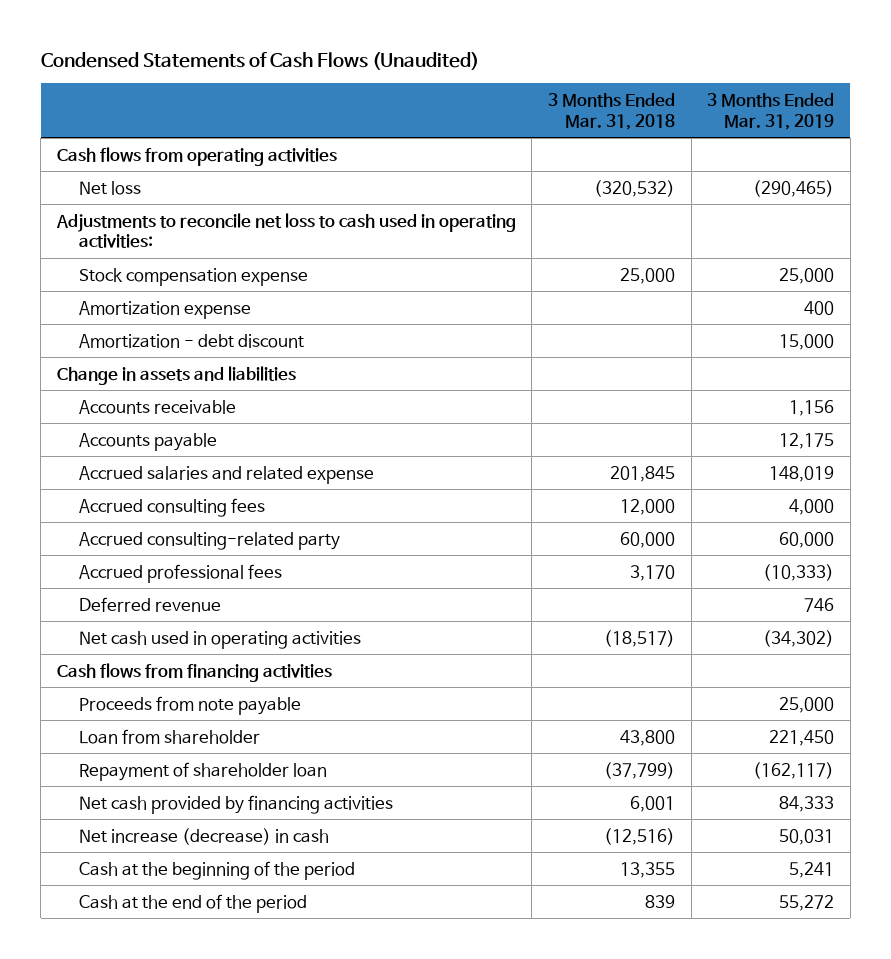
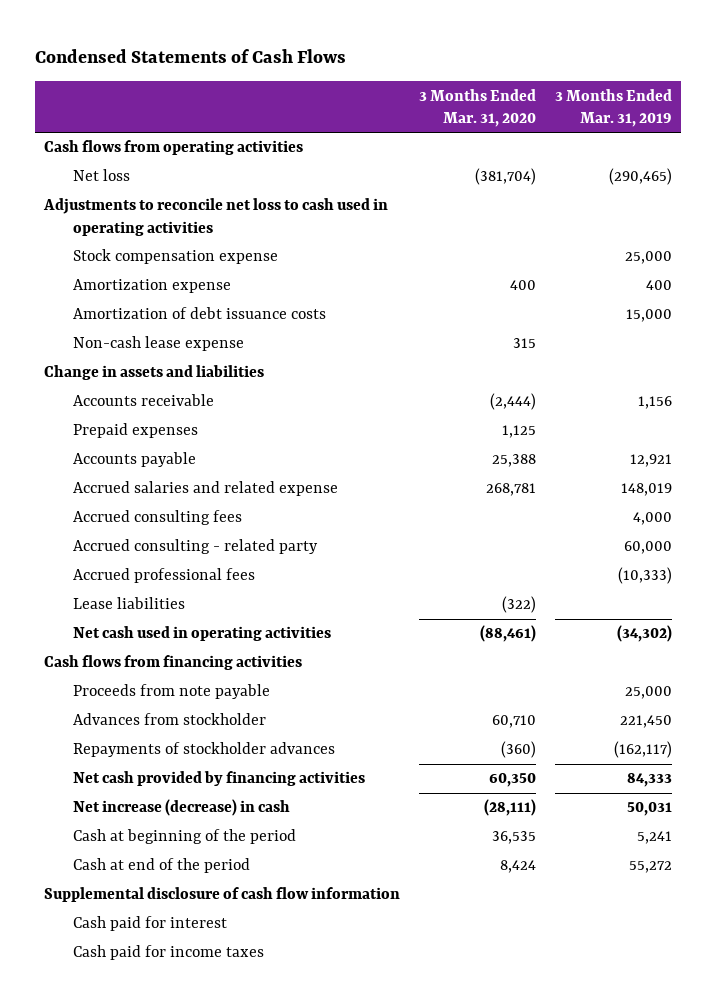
- Condensed Statements of Cash Flows (Unaudited)
+ Condensed Statements of Cash Flows
- | 3 Months Ended Mar. 31, 2018 | 3 Months Ended Mar. 31, 2019
+ | 3 Months Ended Mar. 31, 2020 | 3 Months Ended Mar. 31, 2019
- Adjustments to reconcile net loss to cash used in operating activities:
+ Adjustments to reconcile net loss to cash used in operating activities
- Amortization - debt discount | | 15,000
+ Amortization of debt issuance costs | | 15,000
+ Non-cash lease expense | 315 |
- Accounts payable | | 12,175
+ Prepaid expenses | 1,125 |
+ Accounts payable | 25,388 | 12,921
- Accrued consulting-related party | 60,000 | 60,000
+ Accrued consulting - related party | | 60,000
- Deferred revenue | | 746
+ Lease liabilities | (322) |
- Loan from shareholder | 43,800 | 221,450
- Repayment of shareholder loan | (37,799) | (162,117)
+ Advances from stockholder | 60,710 | 221,450
+ Repayments of stockholder advances | (360) | (162,117)
- Cash at the beginning of the period | 13,355 | 5,241
- Cash at the end of the period | 839 | 55,272
+ Cash at beginning of the period | 36,535 | 5,241
+ Cash at end of the period | 8,424 | 55,272
+ Supplemental disclosure of cash flow information
+ Cash paid for interest
+ Cash paid for income taxes

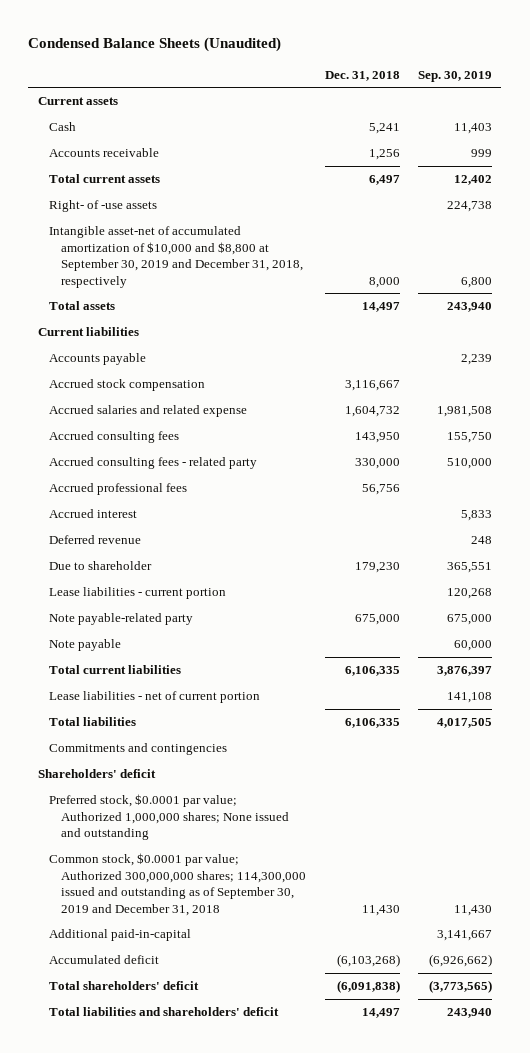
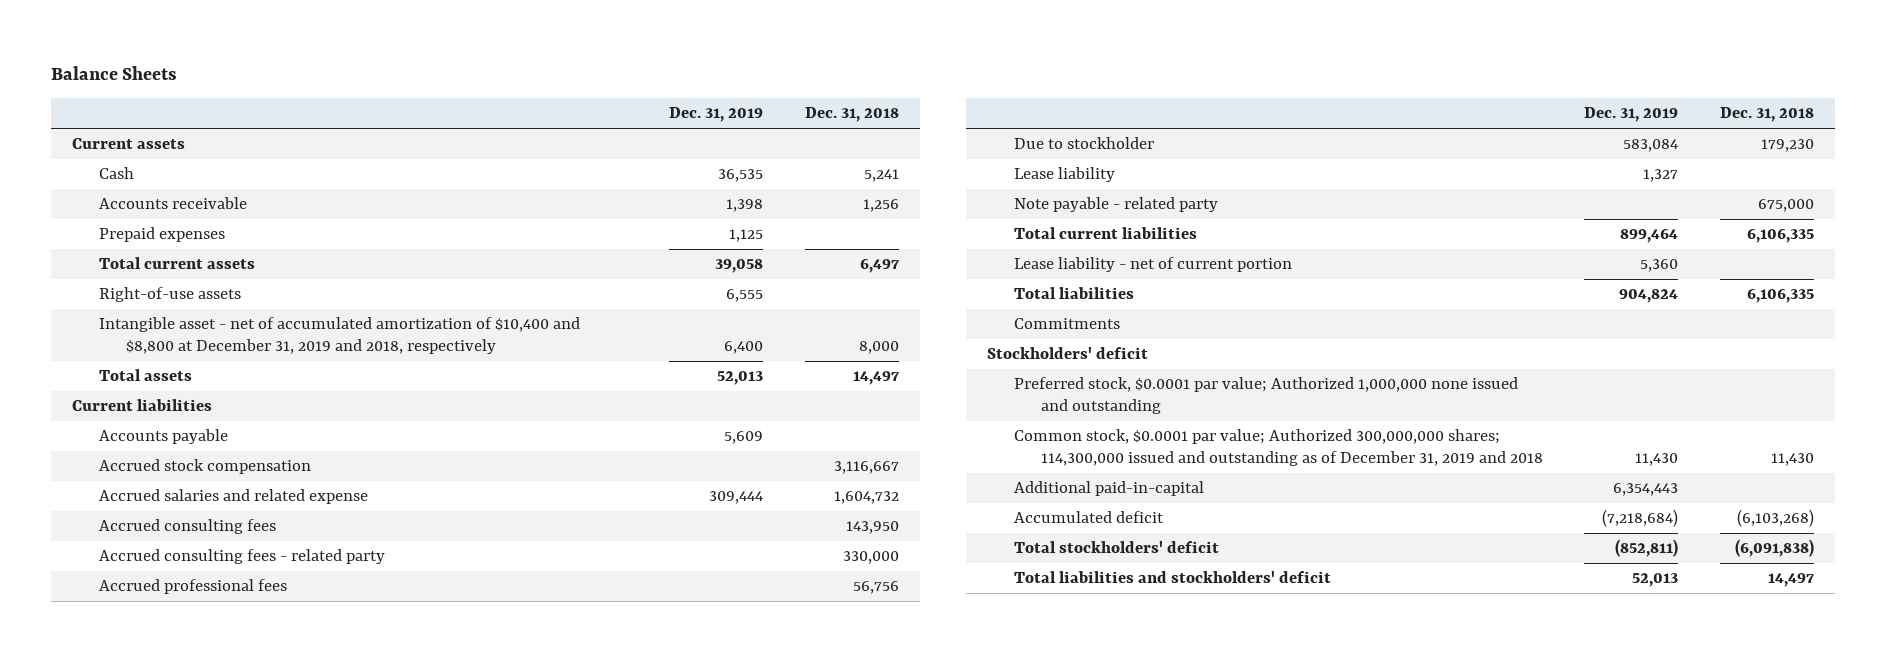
- Condensed Balance Sheets (Unaudited)
+ Balance Sheets
- | Dec. 31, 2018 | Sep. 30, 2019
+ | Dec. 31, 2019 | Dec. 31, 2018
+ Prepaid expenses | 1,125 |
- Right- of -use assets | | 224,738
- Intangible asset-net of accumulated amortization of $10,000 and $8,800 at September 30, 2019 and December 31, 2018, respectively | 8,000 | 6,800
+ Right-of-use assets | 6,555 |
+ Intangible asset - net of accumulated amortization of $10,400 and $8,800 at December 31, 2019 and 2018, respectively | 6,400 | 8,000
- Accrued interest | | 5,833
- Deferred revenue | | 248
- Due to shareholder | 179,230 | 365,551
- Lease liabilities - current portion | | 120,268
- Note payable-related party | 675,000 | 675,000
- Note payable | | 60,000
+ Due to stockholder | 583,084 | 179,230
+ Lease liability | 1,327 |
+ Note payable - related party | | 675,000
- Lease liabilities - net of current portion | | 141,108
+ Lease liability - net of current portion | 5,360 |
- Commitments and contingencies
- Shareholders' deficit
- Preferred stock, $0.0001 par value; Authorized 1,000,000 shares; None issued and outstanding
- Common stock, $0.0001 par value; Authorized 300,000,000 shares; 114,300,000 issued and outstanding as of September 30, 2019 and December 31, 2018 | 11,430 | 11,430
+ Commitments
+ Stockholders' deficit
+ Preferred stock, $0.0001 par value; Authorized 1,000,000 none issued and outstanding
+ Common stock, $0.0001 par value; Authorized 300,000,000 shares; 114,300,000 issued and outstanding as of December 31, 2019 and 2018 | 11,430 | 11,430
- Total shareholders' deficit | (6,091,838) | (3,773,565)
- Total liabilities and shareholders' deficit | 14,497 | 243,940
+ Total stockholders' deficit | (852,811) | (6,091,838)
+ Total liabilities and stockholders' deficit | 52,013 | 14,497

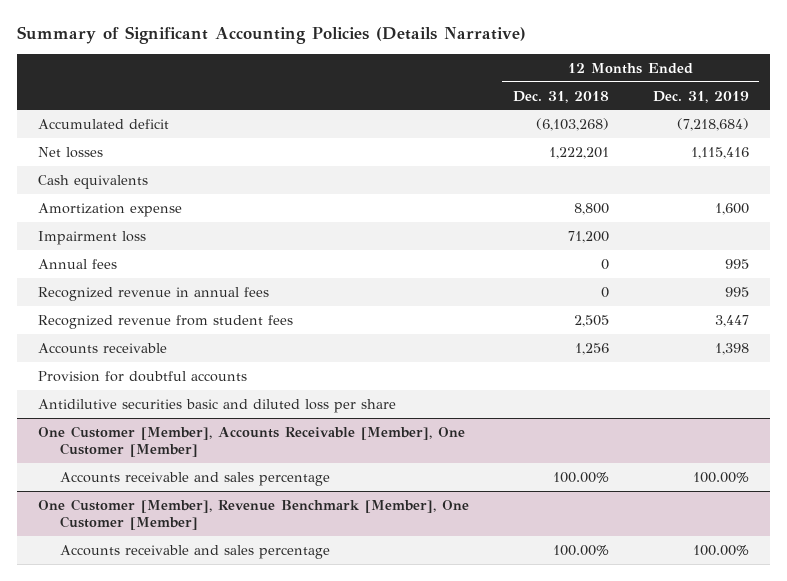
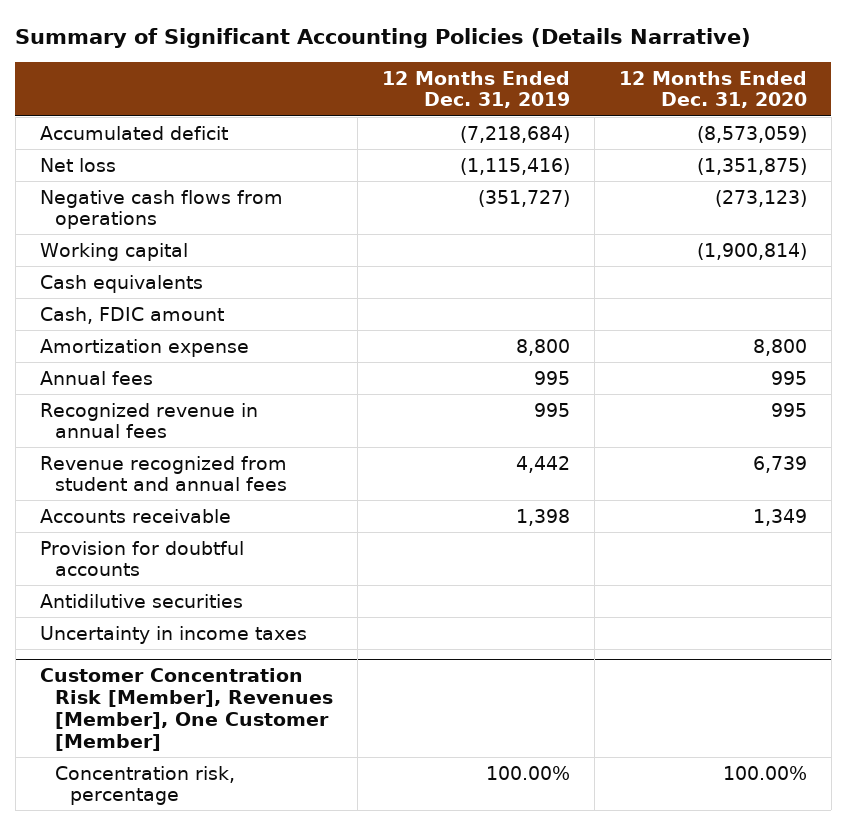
- | 12 Months Ended Dec. 31, 2018 | 12 Months Ended Dec. 31, 2019
+ | 12 Months Ended Dec. 31, 2019 | 12 Months Ended Dec. 31, 2020
- Net losses | 1,222,201 | 1,115,416
+ Net loss | (1,115,416) | (1,351,875)
+ Negative cash flows from operations | (351,727) | (273,123)
+ Working capital | | (1,900,814)
- Amortization expense | 8,800 | 1,600
- Impairment loss | 71,200 |
+ Cash, FDIC amount
+ Amortization expense | 8,800 | 8,800
- Recognized revenue from student fees | 2,505 | 3,447
+ Revenue recognized from student and annual fees | 4,442 | 6,739
- Antidilutive securities basic and diluted loss per share
- One Customer [Member], Accounts Receivable [Member], One Customer [Member]
- Accounts receivable and sales percentage | 100.00% | 100.00%
- One Customer [Member], Revenue Benchmark [Member], One Customer [Member]
- Accounts receivable and sales percentage | 100.00% | 100.00%
+ Antidilutive securities
+ Uncertainty in income taxes
+ Customer Concentration Risk [Member], Revenues [Member], One Customer [Member]
+ Concentration risk, percentage | 100.00% | 100.00%

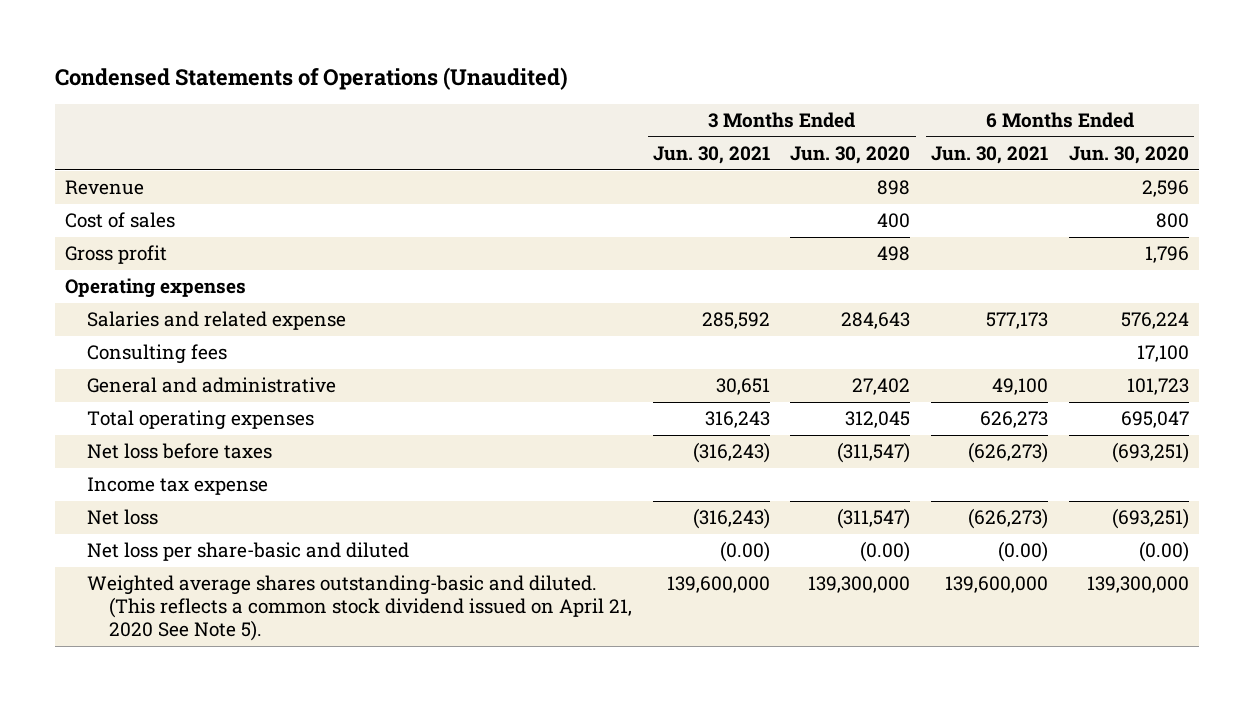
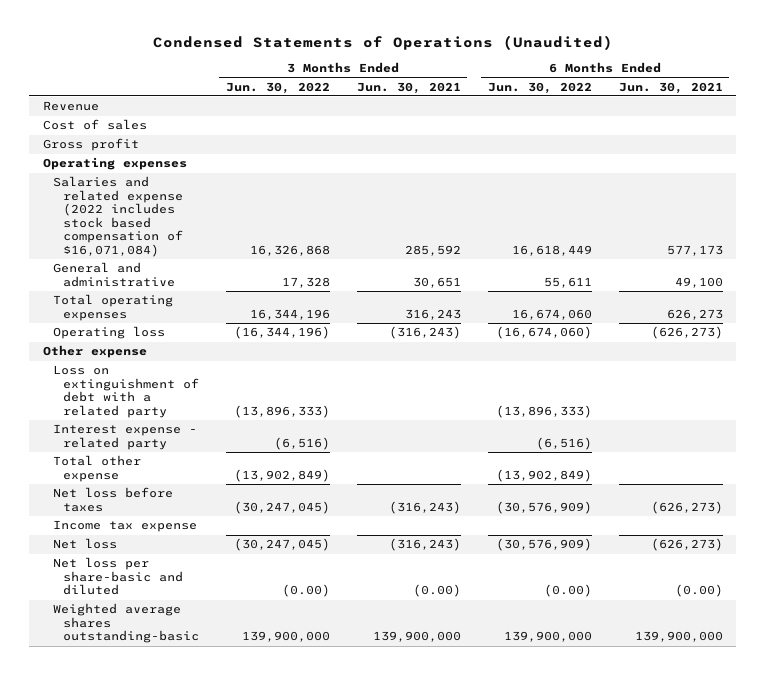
- | 3 Months Ended Jun. 30, 2021 | 3 Months Ended Jun. 30, 2020 | 6 Months Ended Jun. 30, 2021 | 6 Months Ended Jun. 30, 2020
+ | 3 Months Ended Jun. 30, 2022 | 3 Months Ended Jun. 30, 2021 | 6 Months Ended Jun. 30, 2022 | 6 Months Ended Jun. 30, 2021
- Salaries and related expense | 285,592 | 284,643 | 577,173 | 576,224
- Consulting fees | | | | 17,100
+ Salaries and related expense (2022 includes stock based compensation of $16,071,084) | 16,326,868 | 285,592 | 16,618,449 | 577,173
+ Operating loss | (16,344,196) | (316,243) | (16,674,060) | (626,273)
+ Other expense
+ Loss on extinguishment of debt with a related party | (13,896,333) | | (13,896,333) |
+ Interest expense - related party | (6,516) | | (6,516) |
+ Total other expense | (13,902,849) | | (13,902,849) |
- Weighted average shares outstanding-basic and diluted. (This reflects a common stock dividend issued on April 21, 2020 See Note 5). | 139,600,000 | 139,300,000 | 139,600,000 | 139,300,000
+ Weighted average shares outstanding-basic | 139,900,000 | 139,900,000 | 139,900,000 | 139,900,000

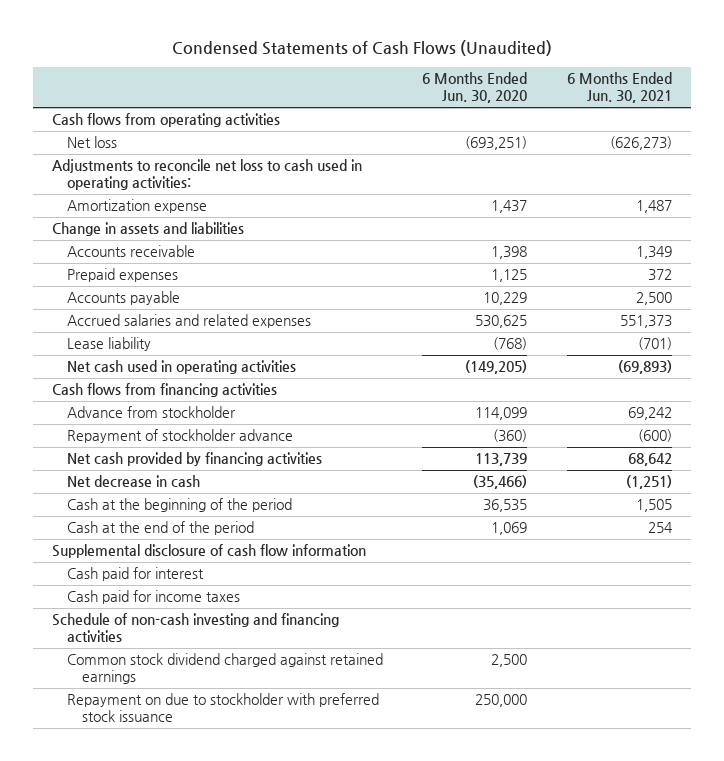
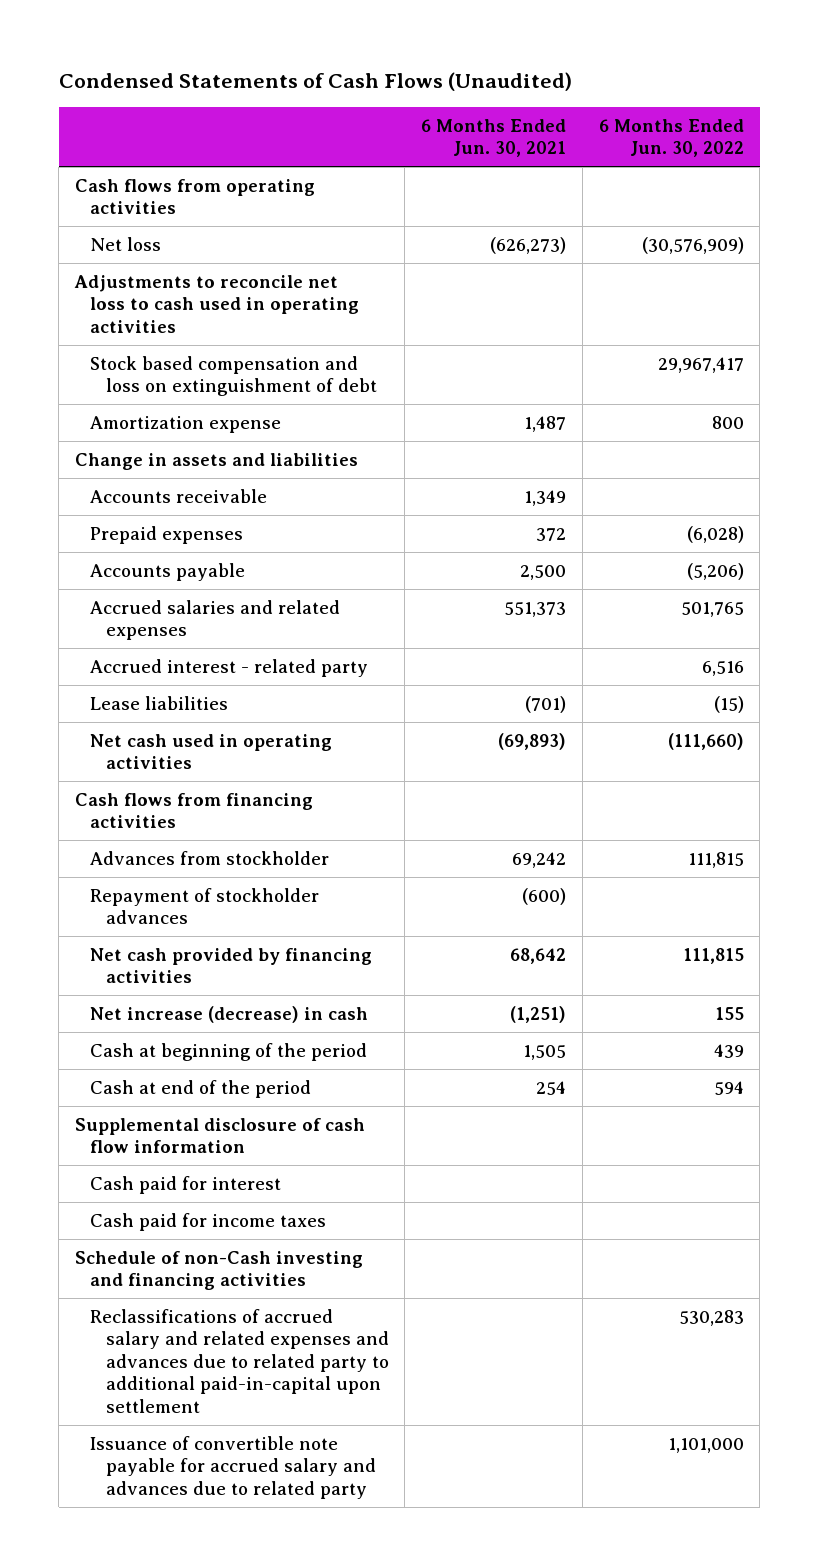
- | 6 Months Ended Jun. 30, 2020 | 6 Months Ended Jun. 30, 2021
+ | 6 Months Ended Jun. 30, 2021 | 6 Months Ended Jun. 30, 2022
- Adjustments to reconcile net loss to cash used in operating activities:
+ Adjustments to reconcile net loss to cash used in operating activities
+ Stock based compensation and loss on extinguishment of debt | | 29,967,417
- Lease liability | (768) | (701)
+ Accrued interest - related party | | 6,516
+ Lease liabilities | (701) | (15)
- Advance from stockholder | 114,099 | 69,242
- Repayment of stockholder advance | (360) | (600)
+ Advances from stockholder | 69,242 | 111,815
+ Repayment of stockholder advances | (600) |
- Net decrease in cash | (35,466) | (1,251)
- Cash at the beginning of the period | 36,535 | 1,505
- Cash at the end of the period | 1,069 | 254
+ Net increase (decrease) in cash | (1,251) | 155
+ Cash at beginning of the period | 1,505 | 439
+ Cash at end of the period | 254 | 594
- Schedule of non-cash investing and financing activities
- Common stock dividend charged against retained earnings | 2,500 |
- Repayment on due to stockholder with preferred stock issuance | 250,000 |
+ Schedule of non-Cash investing and financing activities
+ Reclassifications of accrued salary and related expenses and advances due to related party to additional paid-in-capital upon settlement | | 530,283
+ Issuance of convertible note payable for accrued salary and advances due to related party | | 1,101,000

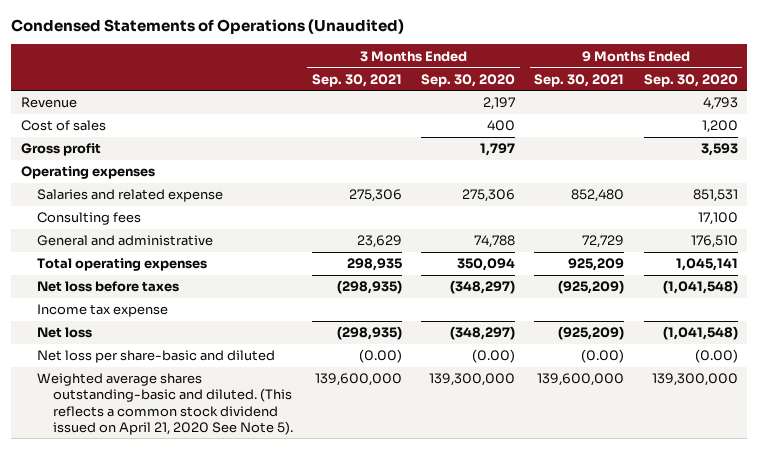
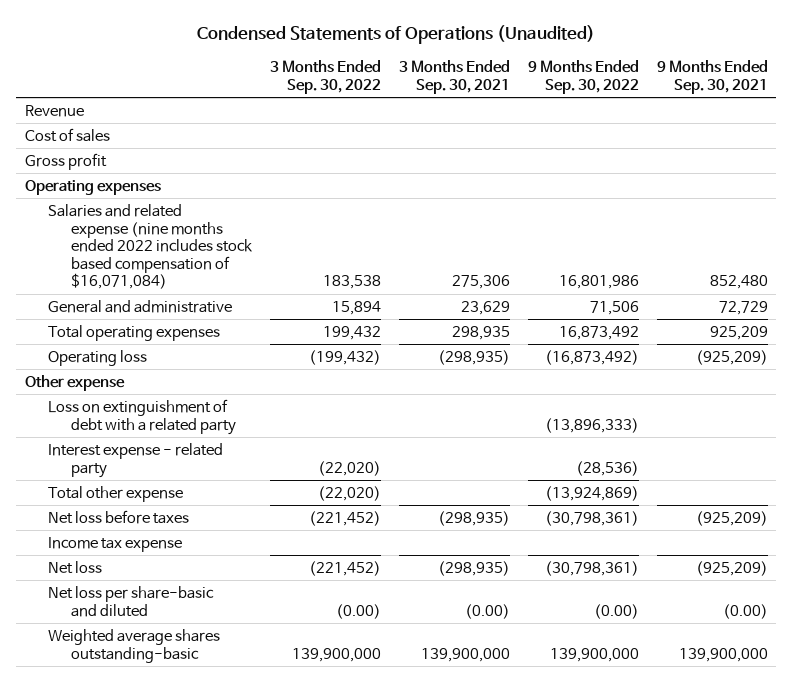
- | 3 Months Ended Sep. 30, 2021 | 3 Months Ended Sep. 30, 2020 | 9 Months Ended Sep. 30, 2021 | 9 Months Ended Sep. 30, 2020
+ | 3 Months Ended Sep. 30, 2022 | 3 Months Ended Sep. 30, 2021 | 9 Months Ended Sep. 30, 2022 | 9 Months Ended Sep. 30, 2021
- Salaries and related expense | 275,306 | 275,306 | 852,480 | 851,531
- Consulting fees | | | | 17,100
+ Salaries and related expense (nine months ended 2022 includes stock based compensation of $16,071,084) | 183,538 | 275,306 | 16,801,986 | 852,480
+ Operating loss | (199,432) | (298,935) | (16,873,492) | (925,209)
+ Other expense
+ Loss on extinguishment of debt with a related party | | | (13,896,333) |
+ Interest expense - related party | (22,020) | | (28,536) |
+ Total other expense | (22,020) | | (13,924,869) |
- Weighted average shares outstanding-basic and diluted. (This reflects a common stock dividend issued on April 21, 2020 See Note 5). | 139,600,000 | 139,300,000 | 139,600,000 | 139,300,000
+ Weighted average shares outstanding-basic | 139,900,000 | 139,900,000 | 139,900,000 | 139,900,000

